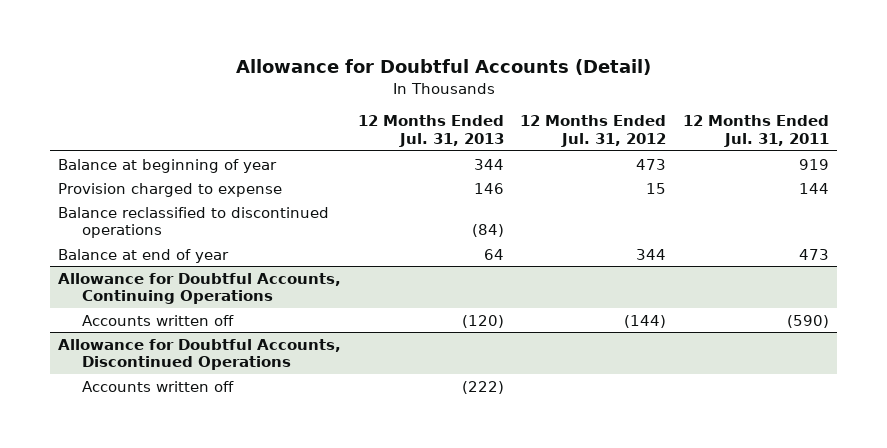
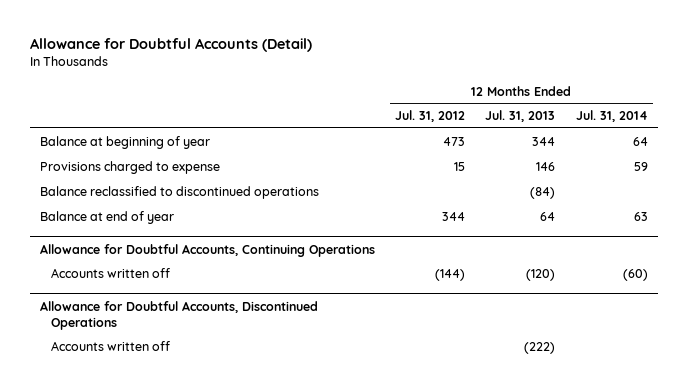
- | 12 Months Ended Jul. 31, 2013 | 12 Months Ended Jul. 31, 2012 | 12 Months Ended Jul. 31, 2011
+ | 12 Months Ended Jul. 31, 2012 | 12 Months Ended Jul. 31, 2013 | 12 Months Ended Jul. 31, 2014
- Provision charged to expense | 146 | 15 | 144
+ Provisions charged to expense | 15 | 146 | 59

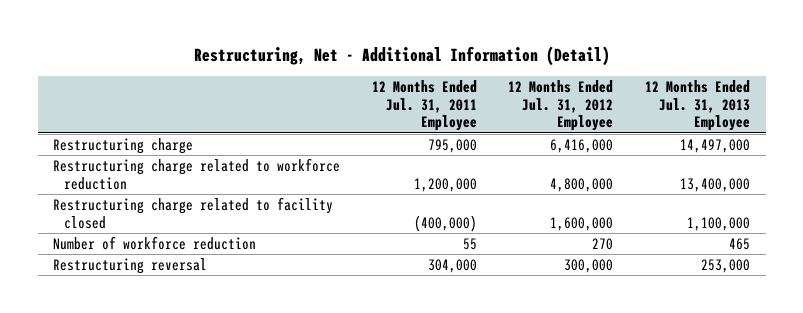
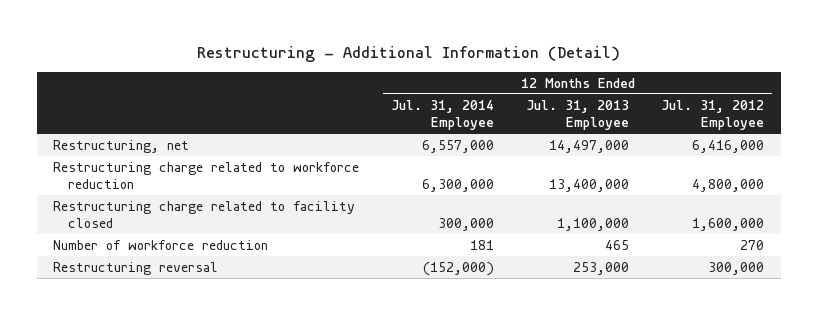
- Restructuring, Net - Additional Information (Detail)
+ Restructuring - Additional Information (Detail)
- | 12 Months Ended Jul. 31, 2011 Employee | 12 Months Ended Jul. 31, 2012 Employee | 12 Months Ended Jul. 31, 2013 Employee
+ | 12 Months Ended Jul. 31, 2014 Employee | 12 Months Ended Jul. 31, 2013 Employee | 12 Months Ended Jul. 31, 2012 Employee
- Restructuring charge | 795,000 | 6,416,000 | 14,497,000
+ Restructuring, net | 6,557,000 | 14,497,000 | 6,416,000

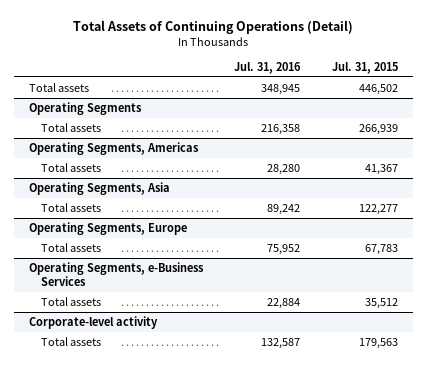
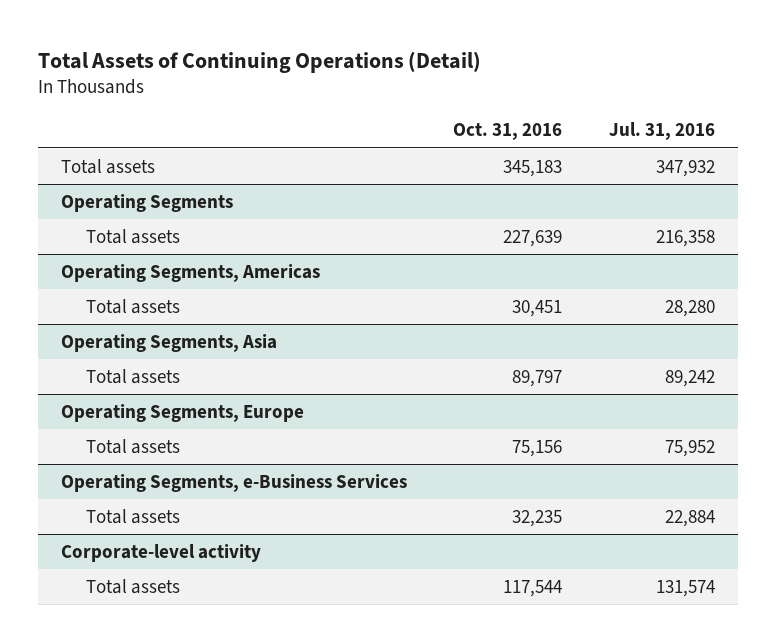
- | Jul. 31, 2016 | Jul. 31, 2015
+ | Oct. 31, 2016 | Jul. 31, 2016
- Total assets | 348,945 | 446,502
+ Total assets | 345,183 | 347,932
@ Corporate-level activity
- Total assets | 132,587 | 179,563
+ Total assets | 117,544 | 131,574

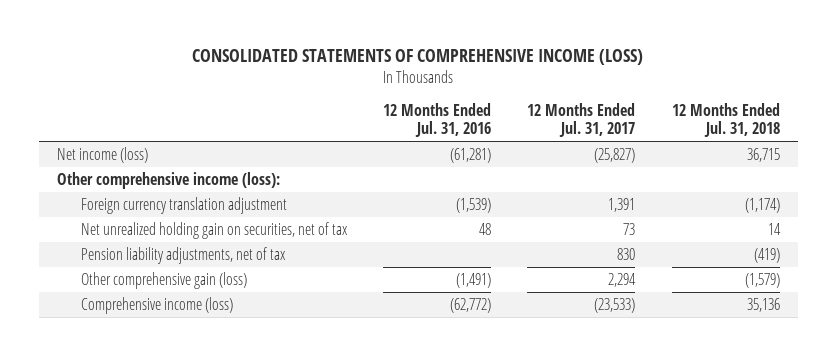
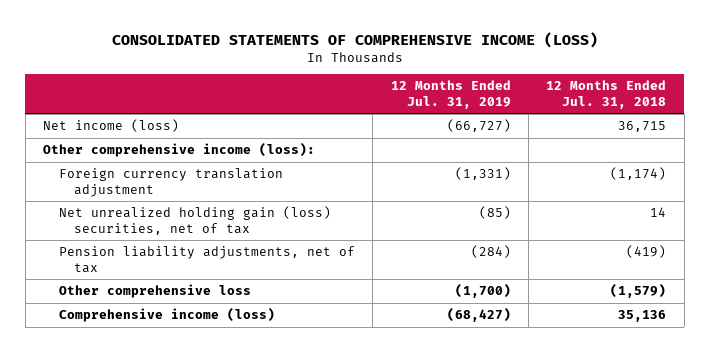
- | 12 Months Ended Jul. 31, 2016 | 12 Months Ended Jul. 31, 2017 | 12 Months Ended Jul. 31, 2018
+ | 12 Months Ended Jul. 31, 2019 | 12 Months Ended Jul. 31, 2018
- Net unrealized holding gain on securities, net of tax | 48 | 73 | 14
+ Net unrealized holding gain (loss) securities, net of tax | (85) | 14
- Other comprehensive gain (loss) | (1,491) | 2,294 | (1,579)
+ Other comprehensive loss | (1,700) | (1,579)

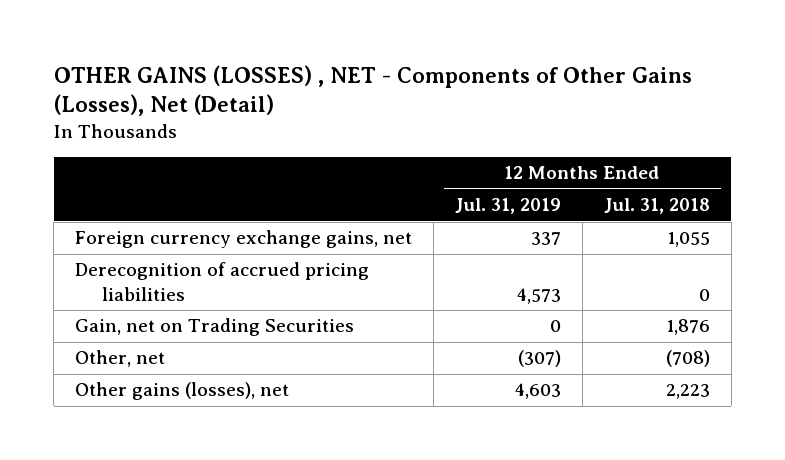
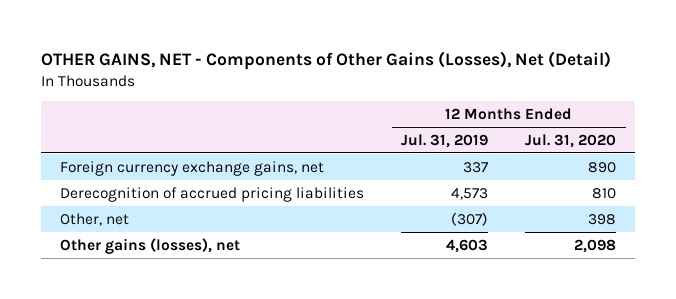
- OTHER GAINS (LOSSES) , NET - Components of Other Gains (Losses), Net (Detail)
+ OTHER GAINS, NET - Components of Other Gains (Losses), Net (Detail)
- | 12 Months Ended Jul. 31, 2019 | 12 Months Ended Jul. 31, 2018
+ | 12 Months Ended Jul. 31, 2019 | 12 Months Ended Jul. 31, 2020
- Gain, net on Trading Securities | 0 | 1,876

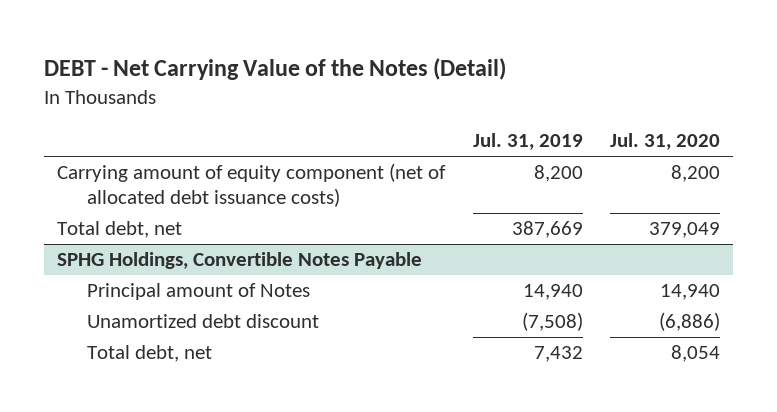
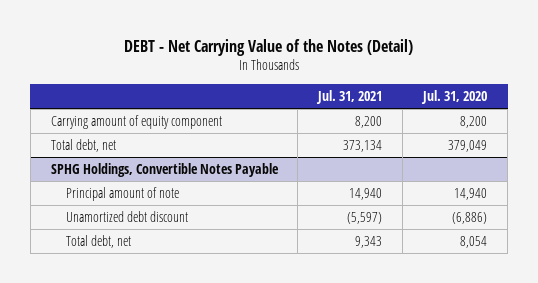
- | Jul. 31, 2019 | Jul. 31, 2020
+ | Jul. 31, 2021 | Jul. 31, 2020
- Carrying amount of equity component (net of allocated debt issuance costs) | 8,200 | 8,200
+ Carrying amount of equity component | 8,200 | 8,200
@ SPHG Holdings, Convertible Notes Payable
- Principal amount of Notes | 14,940 | 14,940
+ Principal amount of note | 14,940 | 14,940

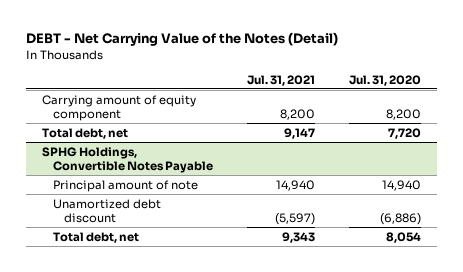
- Total debt, net | 373,134 | 379,049
+ Total debt, net | 9,147 | 7,720

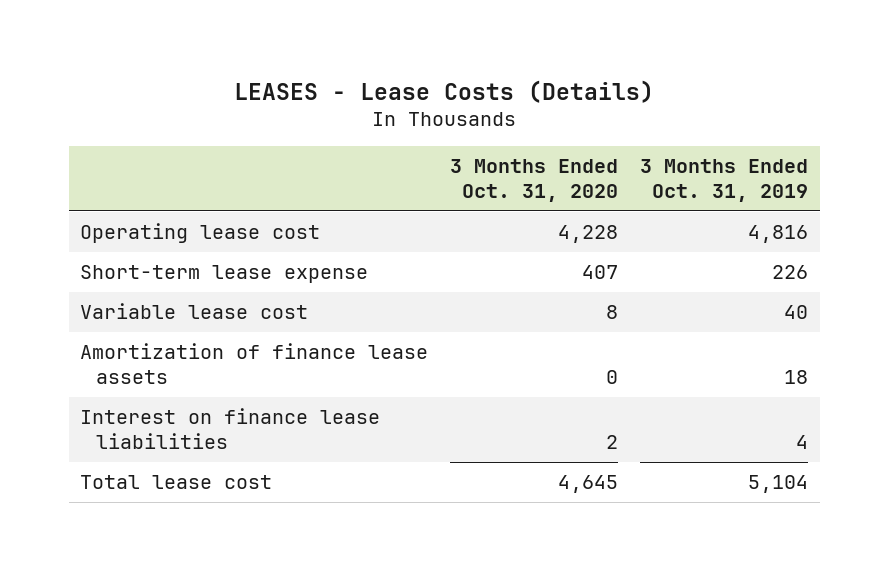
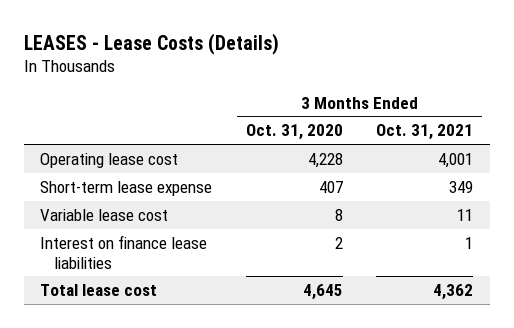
- | 3 Months Ended Oct. 31, 2020 | 3 Months Ended Oct. 31, 2019
+ | 3 Months Ended Oct. 31, 2020 | 3 Months Ended Oct. 31, 2021
- Amortization of finance lease assets | 0 | 18

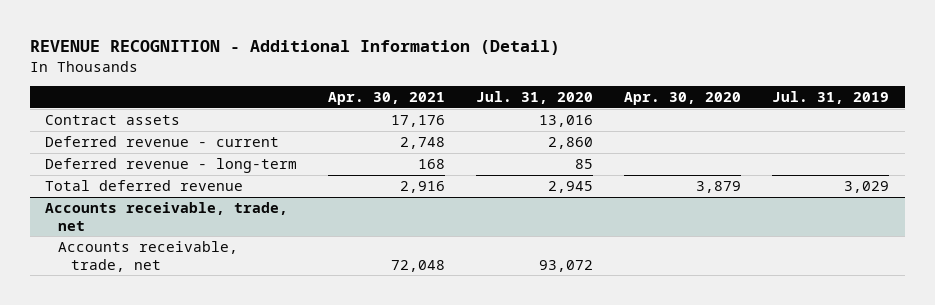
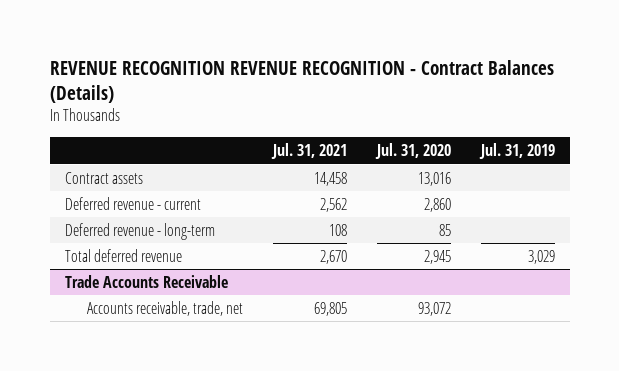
- REVENUE RECOGNITION - Additional Information (Detail)
+ REVENUE RECOGNITION REVENUE RECOGNITION - Contract Balances (Details)
- | Apr. 30, 2021 | Jul. 31, 2020 | Apr. 30, 2020 | Jul. 31, 2019
+ | Jul. 31, 2021 | Jul. 31, 2020 | Jul. 31, 2019
- Accounts receivable, trade, net
+ Trade Accounts Receivable

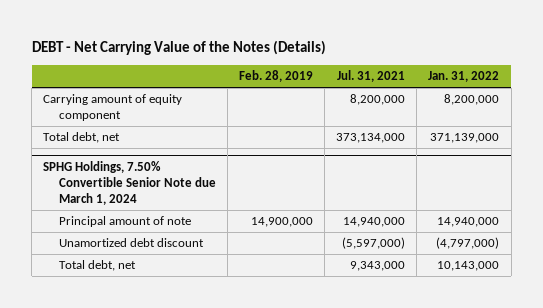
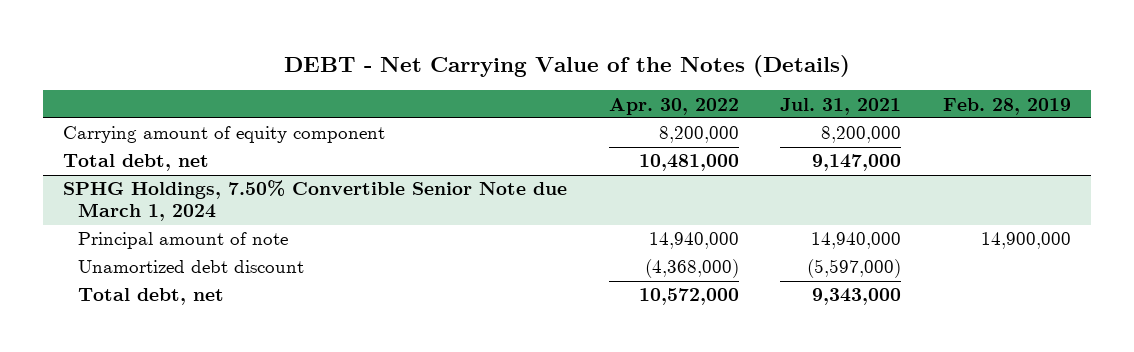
- | Feb. 28, 2019 | Jul. 31, 2021 | Jan. 31, 2022
+ | Apr. 30, 2022 | Jul. 31, 2021 | Feb. 28, 2019
- Total debt, net | | 373,134,000 | 371,139,000
+ Total debt, net | 10,481,000 | 9,147,000 |

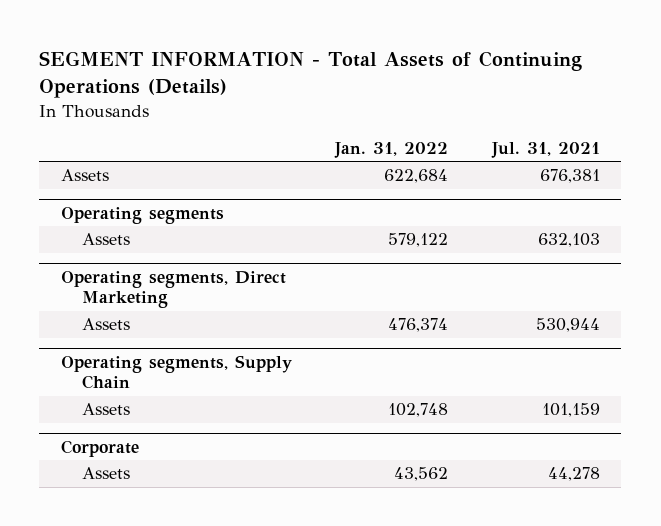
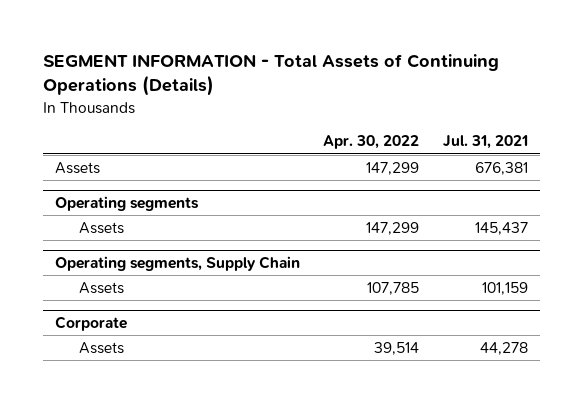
- | Jan. 31, 2022 | Jul. 31, 2021
+ | Apr. 30, 2022 | Jul. 31, 2021
@ Operating segments
- Assets | 579,122 | 632,103
- Operating segments, Direct Marketing
- Assets | 476,374 | 530,944
@ Operating segments
+ Assets | 147,299 | 145,437

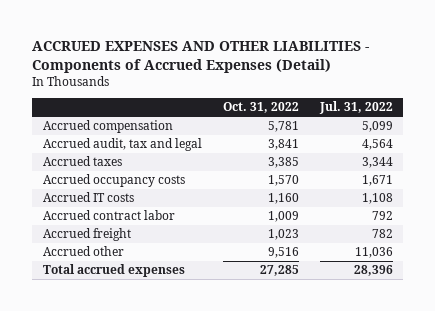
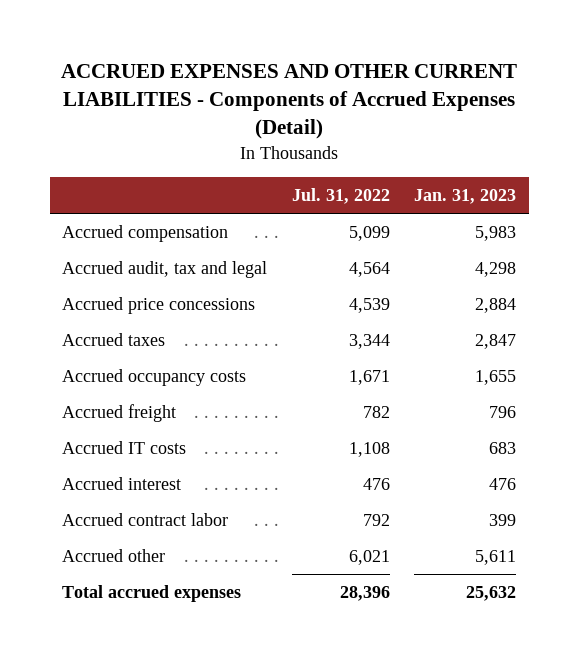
- ACCRUED EXPENSES AND OTHER LIABILITIES - Components of Accrued Expenses (Detail)
+ ACCRUED EXPENSES AND OTHER CURRENT LIABILITIES - Components of Accrued Expenses (Detail)
- | Oct. 31, 2022 | Jul. 31, 2022
+ | Jul. 31, 2022 | Jan. 31, 2023
+ Accrued price concessions | 4,539 | 2,884
moved up: Accrued freight | 782 | 796
+ Accrued interest | 476 | 476
- Accrued other | 9,516 | 11,036
+ Accrued other | 6,021 | 5,611

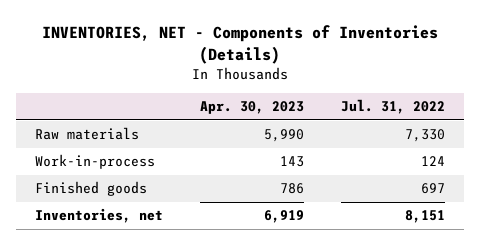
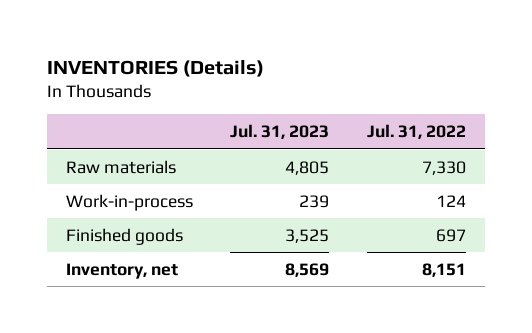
- INVENTORIES, NET - Components of Inventories (Details)
+ INVENTORIES (Details)
- | Apr. 30, 2023 | Jul. 31, 2022
+ | Jul. 31, 2023 | Jul. 31, 2022
- Inventories, net | 6,919 | 8,151
+ Inventory, net | 8,569 | 8,151

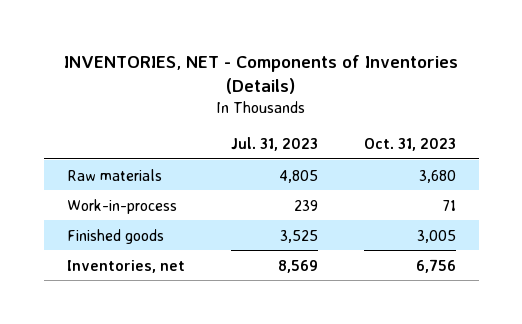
- INVENTORIES (Details)
+ INVENTORIES, NET - Components of Inventories (Details)
- | Jul. 31, 2023 | Jul. 31, 2022
+ | Jul. 31, 2023 | Oct. 31, 2023
- Inventory, net | 8,569 | 8,151
+ Inventories, net | 8,569 | 6,756

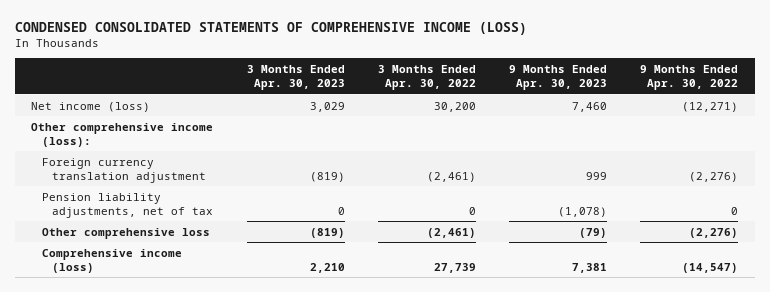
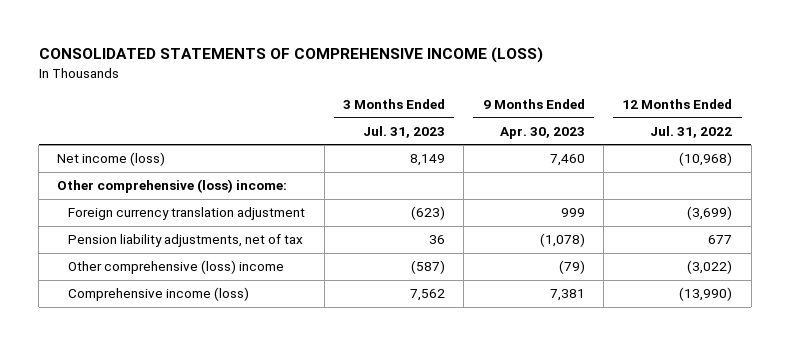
- CONDENSED CONSOLIDATED STATEMENTS OF COMPREHENSIVE INCOME (LOSS)
+ CONSOLIDATED STATEMENTS OF COMPREHENSIVE INCOME (LOSS)
- | 3 Months Ended Apr. 30, 2023 | 3 Months Ended Apr. 30, 2022 | 9 Months Ended Apr. 30, 2023 | 9 Months Ended Apr. 30, 2022
+ | 3 Months Ended Jul. 31, 2023 | 9 Months Ended Apr. 30, 2023 | 12 Months Ended Jul. 31, 2022
- Other comprehensive income (loss):
+ Other comprehensive (loss) income:
- Other comprehensive loss | (819) | (2,461) | (79) | (2,276)
+ Other comprehensive (loss) income | (587) | (79) | (3,022)

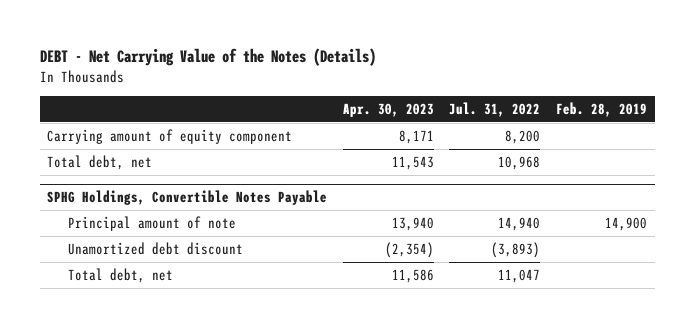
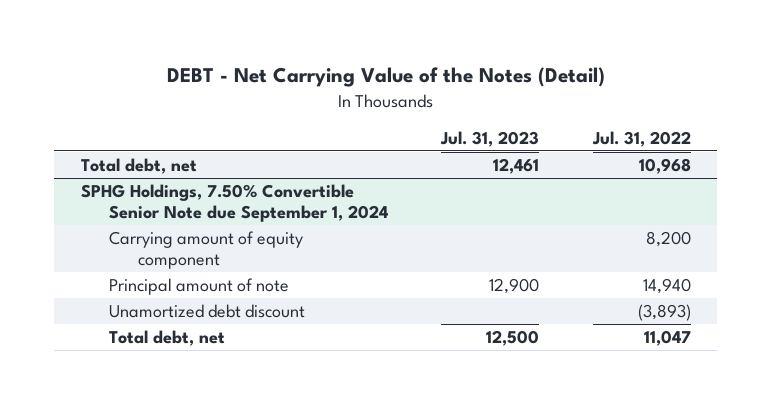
- DEBT - Net Carrying Value of the Notes (Details)
+ DEBT - Net Carrying Value of the Notes (Detail)
- | Apr. 30, 2023 | Jul. 31, 2022 | Feb. 28, 2019
+ | Jul. 31, 2023 | Jul. 31, 2022
- Carrying amount of equity component | 8,171 | 8,200 |
- SPHG Holdings, Convertible Notes Payable
+ SPHG Holdings, 7.50% Convertible Senior Note due September 1, 2024
+ Carrying amount of equity component | | 8,200

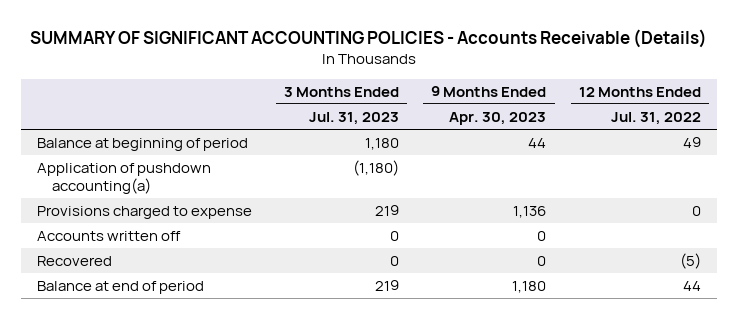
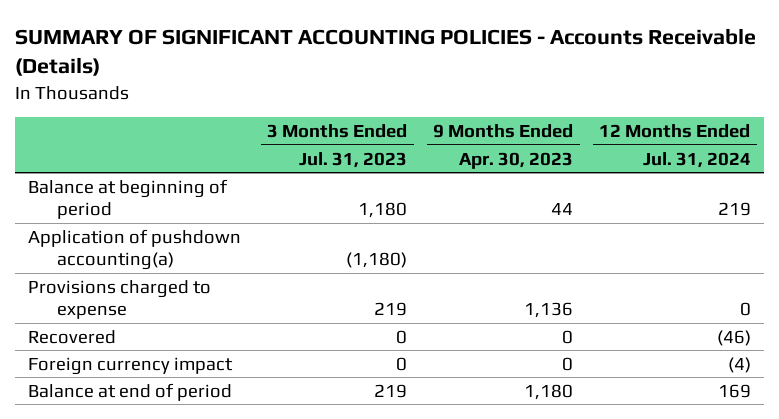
- | 3 Months Ended Jul. 31, 2023 | 9 Months Ended Apr. 30, 2023 | 12 Months Ended Jul. 31, 2022
+ | 3 Months Ended Jul. 31, 2023 | 9 Months Ended Apr. 30, 2023 | 12 Months Ended Jul. 31, 2024
- Accounts written off | 0 | 0 |
+ Foreign currency impact | 0 | 0 | (4)

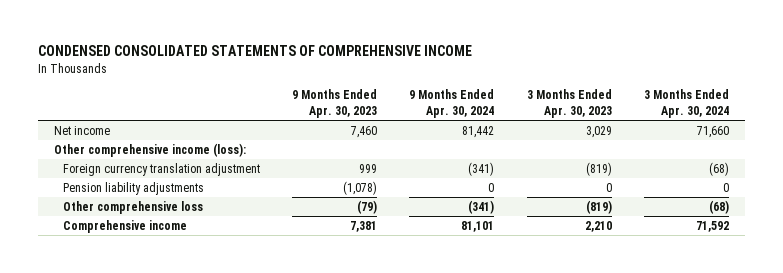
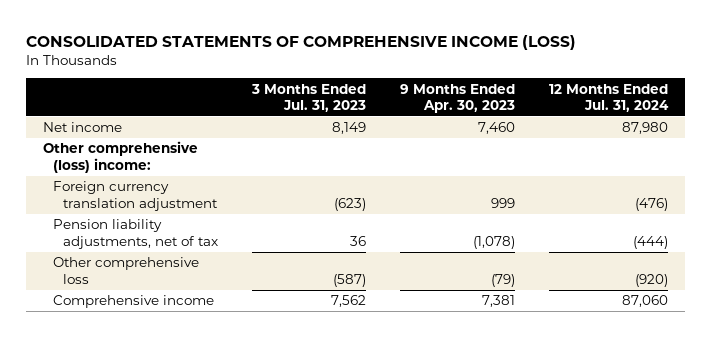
- CONDENSED CONSOLIDATED STATEMENTS OF COMPREHENSIVE INCOME
+ CONSOLIDATED STATEMENTS OF COMPREHENSIVE INCOME (LOSS)
- | 9 Months Ended Apr. 30, 2023 | 9 Months Ended Apr. 30, 2024 | 3 Months Ended Apr. 30, 2023 | 3 Months Ended Apr. 30, 2024
+ | 3 Months Ended Jul. 31, 2023 | 9 Months Ended Apr. 30, 2023 | 12 Months Ended Jul. 31, 2024
- Other comprehensive income (loss):
+ Other comprehensive (loss) income:
- Pension liability adjustments | (1,078) | 0 | 0 | 0
+ Pension liability adjustments, net of tax | 36 | (1,078) | (444)

